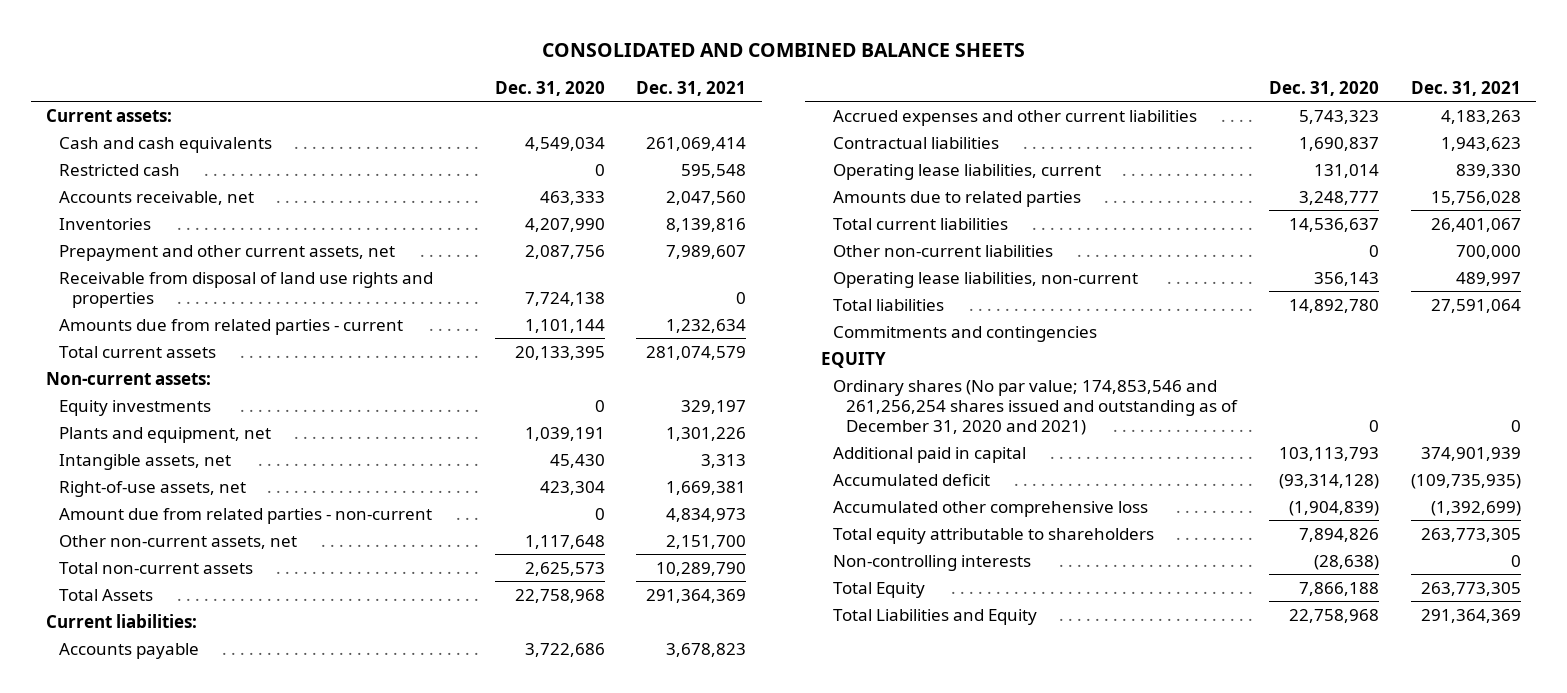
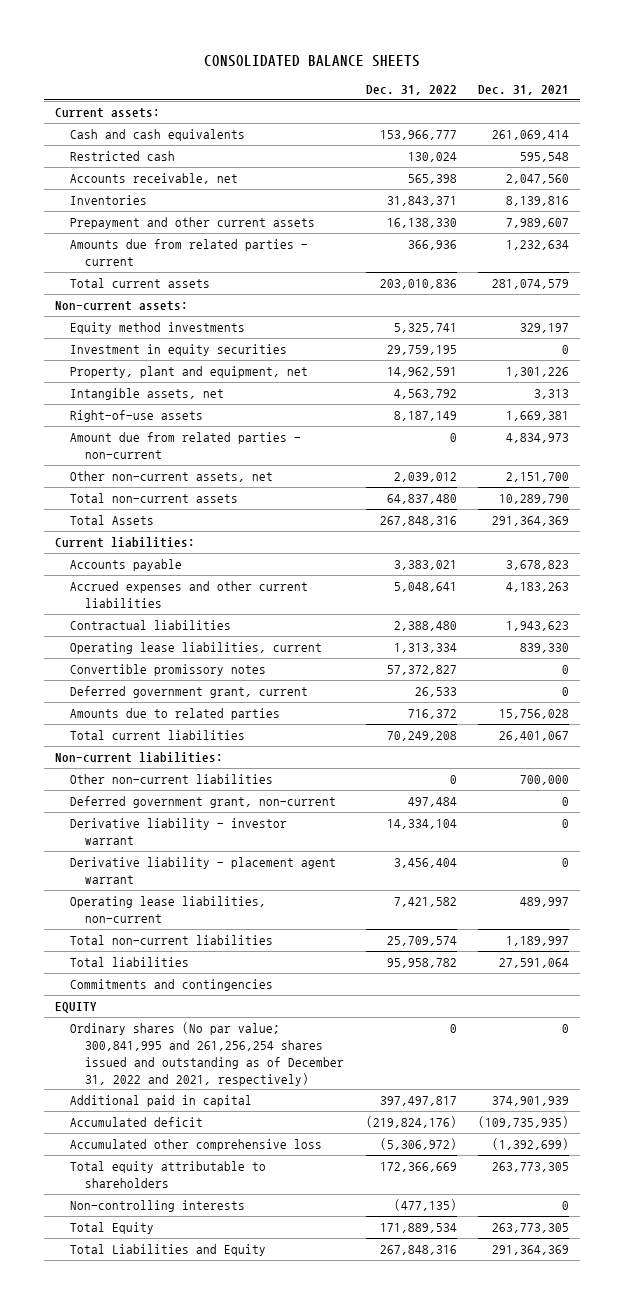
- CONSOLIDATED AND COMBINED BALANCE SHEETS
+ CONSOLIDATED BALANCE SHEETS
- | Dec. 31, 2020 | Dec. 31, 2021
+ | Dec. 31, 2022 | Dec. 31, 2021
- Prepayment and other current assets, net | 2,087,756 | 7,989,607
- Receivable from disposal of land use rights and properties | 7,724,138 | 0
+ Prepayment and other current assets | 16,138,330 | 7,989,607
- Equity investments | 0 | 329,197
- Plants and equipment, net | 1,039,191 | 1,301,226
+ Equity method investments | 5,325,741 | 329,197
+ Investment in equity securities | 29,759,195 | 0
+ Property, plant and equipment, net | 14,962,591 | 1,301,226
- Right-of-use assets, net | 423,304 | 1,669,381
+ Right-of-use assets | 8,187,149 | 1,669,381
+ Convertible promissory notes | 57,372,827 | 0
+ Deferred government grant, current | 26,533 | 0
+ Non-current liabilities:
+ Deferred government grant, non-current | 497,484 | 0
+ Derivative liability - investor warrant | 14,334,104 | 0
+ Derivative liability - placement agent warrant | 3,456,404 | 0
+ Total non-current liabilities | 25,709,574 | 1,189,997
- Ordinary shares (No par value; 174,853,546 and 261,256,254 shares issued and outstanding as of December 31, 2020 and 2021) | 0 | 0
+ Ordinary shares (No par value; 300,841,995 and 261,256,254 shares issued and outstanding as of December 31, 2022 and 2021, respectively) | 0 | 0

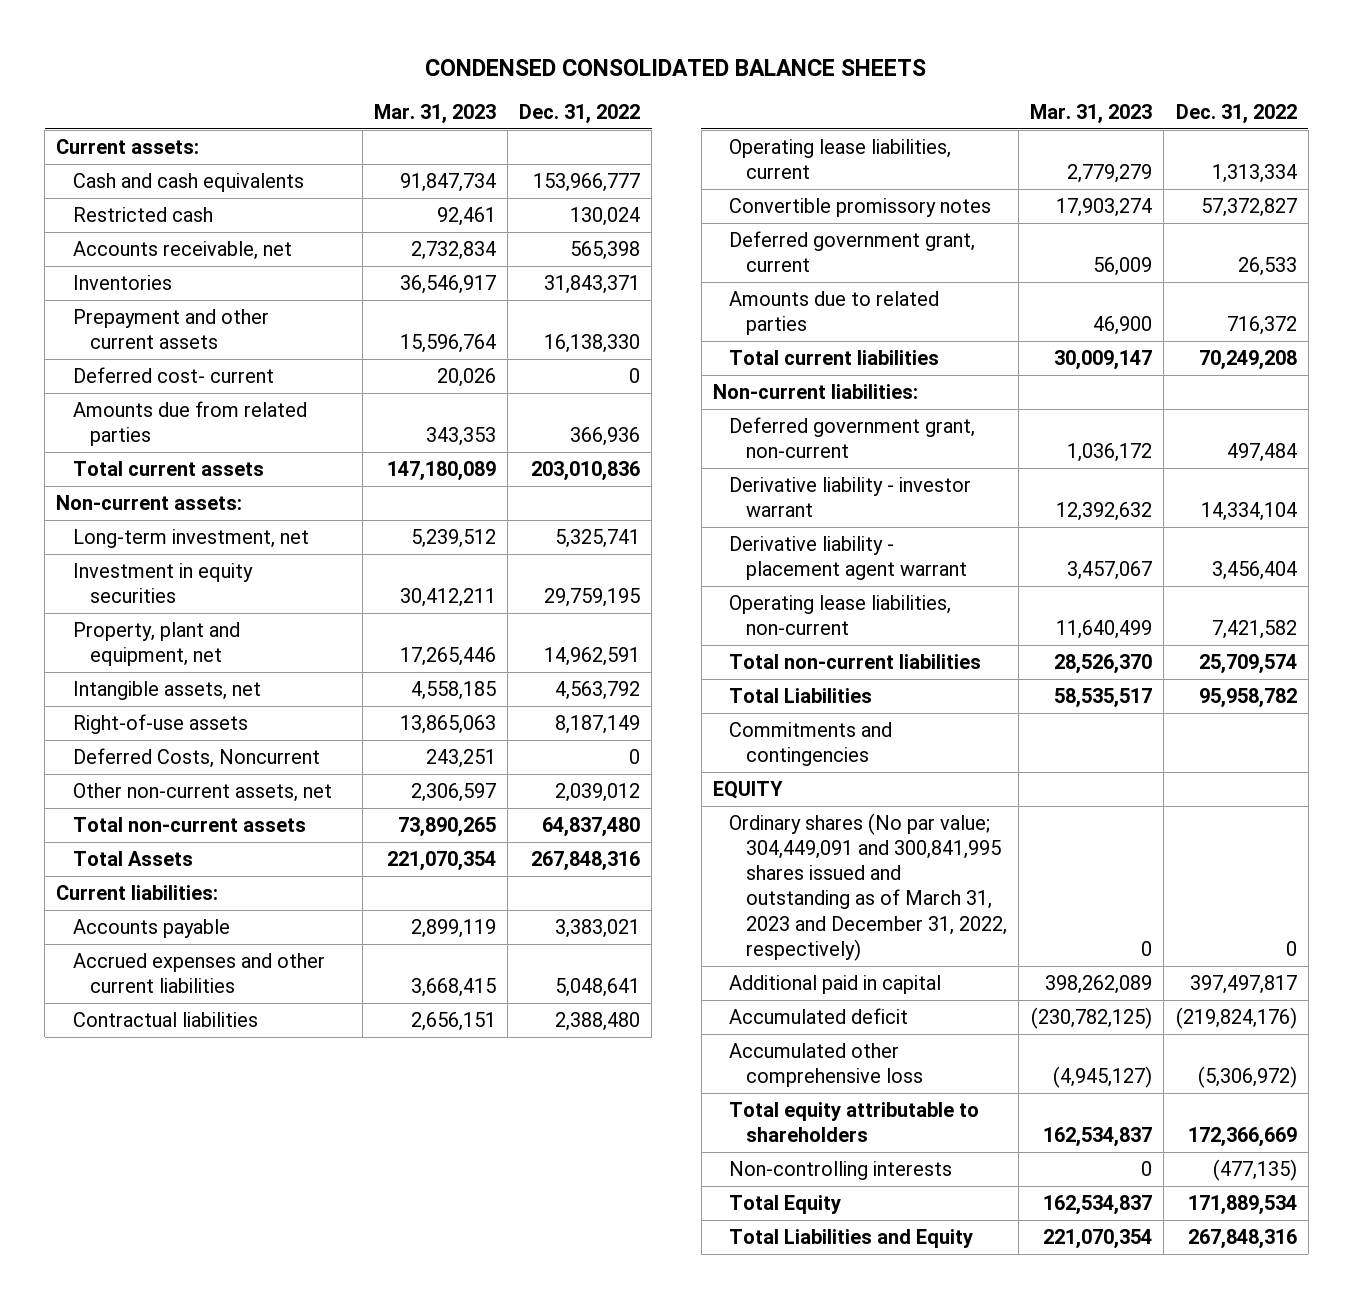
- CONSOLIDATED BALANCE SHEETS
+ CONDENSED CONSOLIDATED BALANCE SHEETS
- | Dec. 31, 2022 | Dec. 31, 2021
+ | Mar. 31, 2023 | Dec. 31, 2022
- Amounts due from related parties - current | 366,936 | 1,232,634
+ Deferred cost- current | 20,026 | 0
+ Amounts due from related parties | 343,353 | 366,936
- Equity method investments | 5,325,741 | 329,197
+ Long-term investment, net | 5,239,512 | 5,325,741
- Amount due from related parties - non-current | 0 | 4,834,973
+ Deferred Costs, Noncurrent | 243,251 | 0
- Other non-current liabilities | 0 | 700,000
- Total liabilities | 95,958,782 | 27,591,064
+ Total Liabilities | 58,535,517 | 95,958,782
- Ordinary shares (No par value; 300,841,995 and 261,256,254 shares issued and outstanding as of December 31, 2022 and 2021, respectively) | 0 | 0
+ Ordinary shares (No par value; 304,449,091 and 300,841,995 shares issued and outstanding as of March 31, 2023 and December 31, 2022, respectively) | 0 | 0

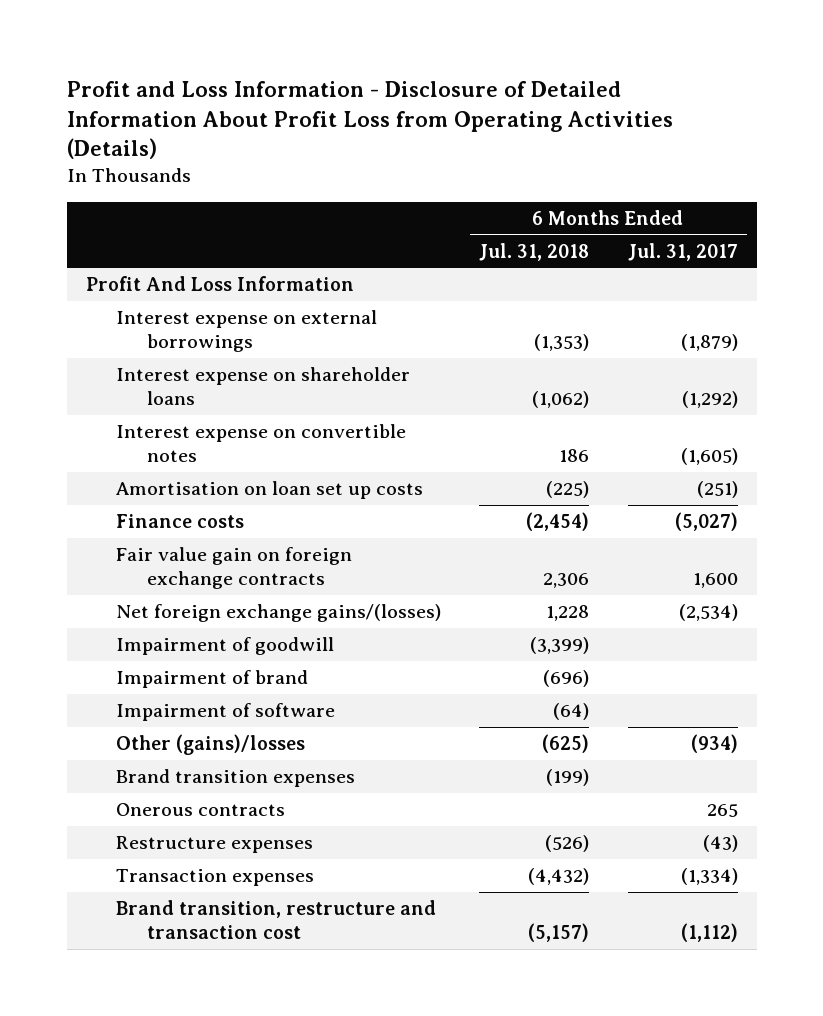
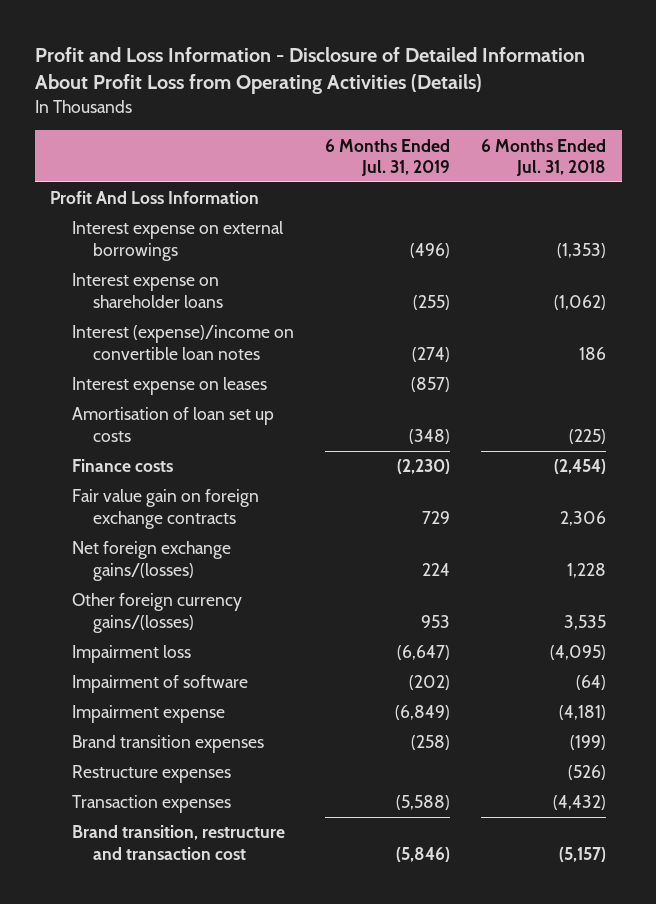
- | 6 Months Ended Jul. 31, 2018 | 6 Months Ended Jul. 31, 2017
+ | 6 Months Ended Jul. 31, 2019 | 6 Months Ended Jul. 31, 2018
- Interest expense on convertible notes | 186 | (1,605)
- Amortisation on loan set up costs | (225) | (251)
+ Interest (expense)/income on convertible loan notes | (274) | 186
+ Interest expense on leases | (857) |
+ Amortisation of loan set up costs | (348) | (225)
- Impairment of goodwill | (3,399) |
- Impairment of brand | (696) |
+ Other foreign currency gains/(losses) | 953 | 3,535
+ Impairment loss | (6,647) | (4,095)
- Other (gains)/losses | (625) | (934)
+ Impairment expense | (6,849) | (4,181)
- Onerous contracts | | 265

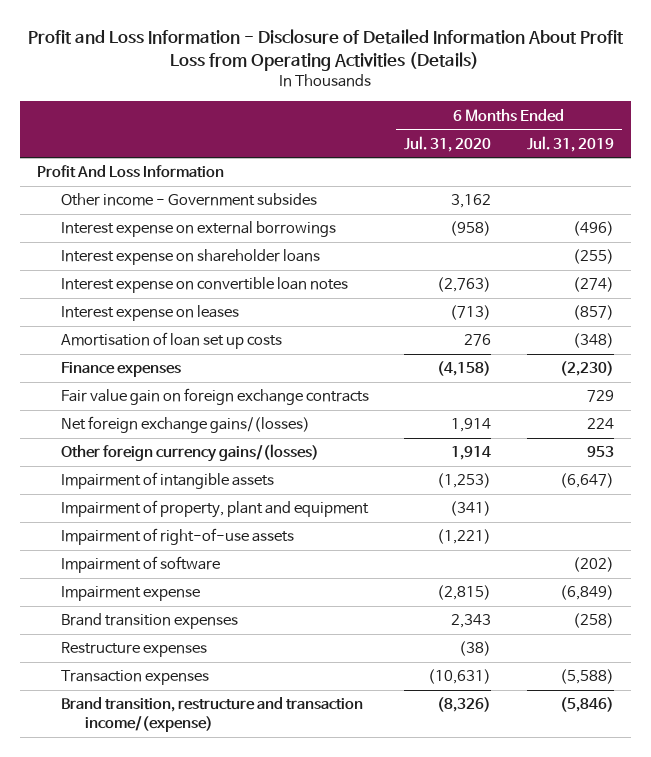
- | 6 Months Ended Jul. 31, 2019 | 6 Months Ended Jul. 31, 2018
+ | 6 Months Ended Jul. 31, 2020 | 6 Months Ended Jul. 31, 2019
+ Other income - Government subsides | 3,162 |
- Interest (expense)/income on convertible loan notes | (274) | 186
+ Interest expense on convertible loan notes | (2,763) | (274)
- Finance costs | (2,230) | (2,454)
+ Finance expenses | (4,158) | (2,230)
- Impairment loss | (6,647) | (4,095)
+ Impairment of intangible assets | (1,253) | (6,647)
+ Impairment of property, plant and equipment | (341) |
+ Impairment of right-of-use assets | (1,221) |
- Brand transition, restructure and transaction cost | (5,846) | (5,157)
+ Brand transition, restructure and transaction income/(expense) | (8,326) | (5,846)

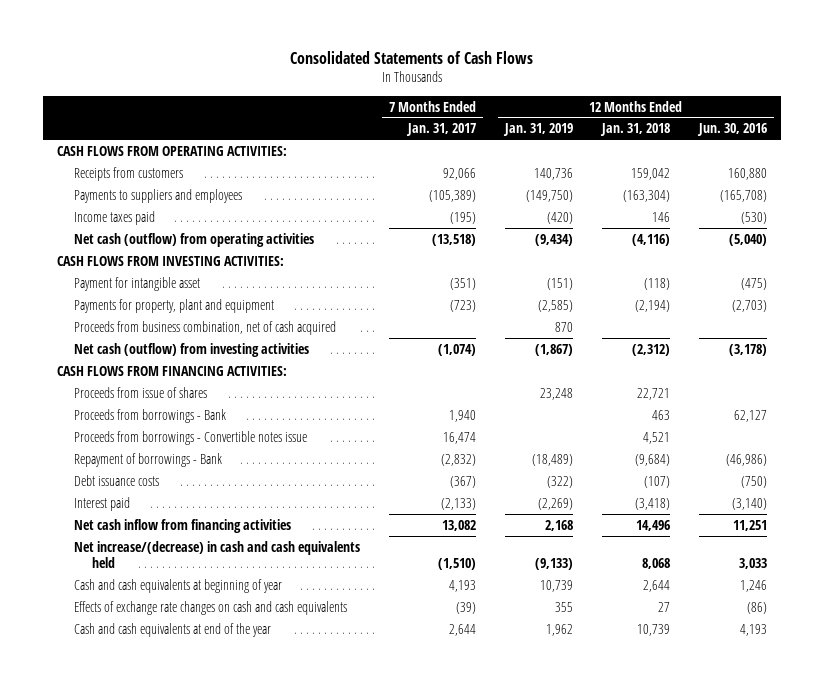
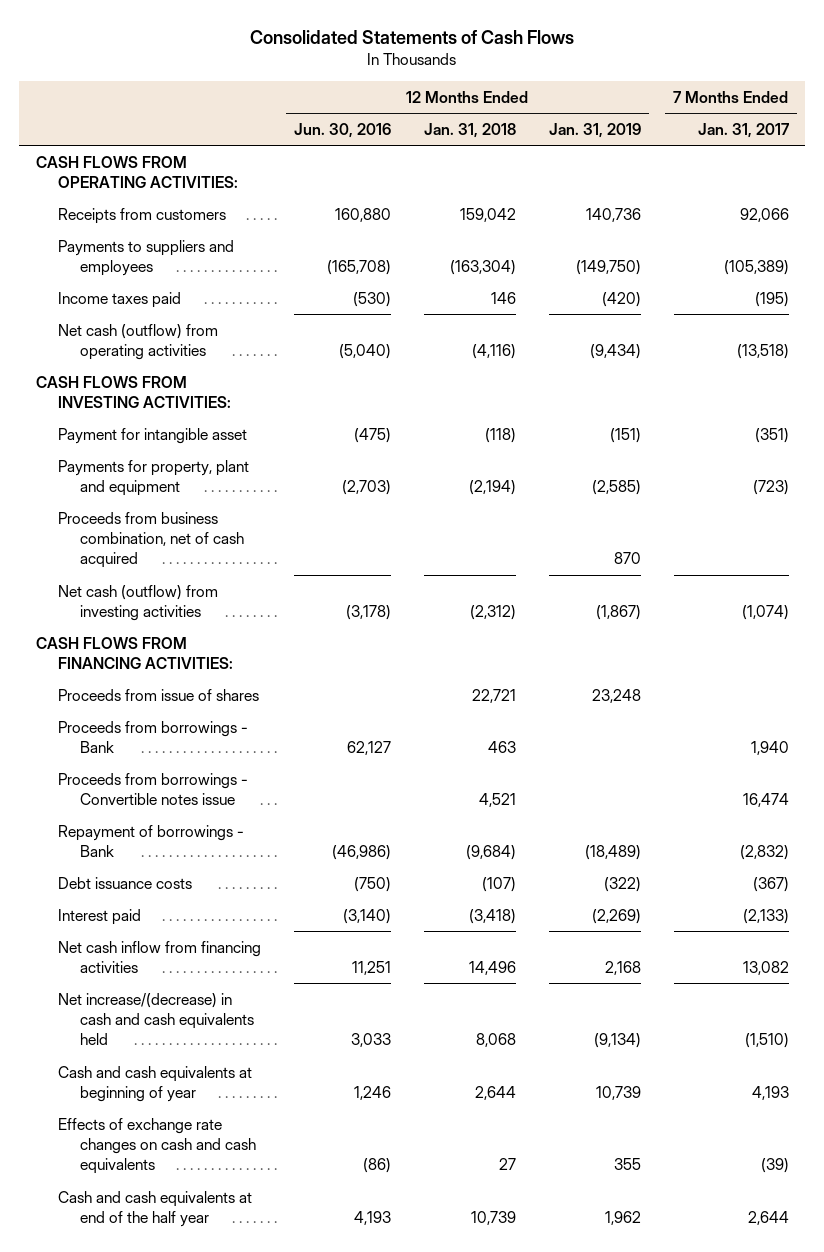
- | 7 Months Ended Jan. 31, 2017 | 12 Months Ended Jan. 31, 2019 | 12 Months Ended Jan. 31, 2018 | 12 Months Ended Jun. 30, 2016
+ | 12 Months Ended Jun. 30, 2016 | 12 Months Ended Jan. 31, 2018 | 12 Months Ended Jan. 31, 2019 | 7 Months Ended Jan. 31, 2017
- Net increase/(decrease) in cash and cash equivalents held | (1,510) | (9,133) | 8,068 | 3,033
+ Net increase/(decrease) in cash and cash equivalents held | 3,033 | 8,068 | (9,134) | (1,510)
- Cash and cash equivalents at end of the year | 2,644 | 1,962 | 10,739 | 4,193
+ Cash and cash equivalents at end of the half year | 4,193 | 10,739 | 1,962 | 2,644

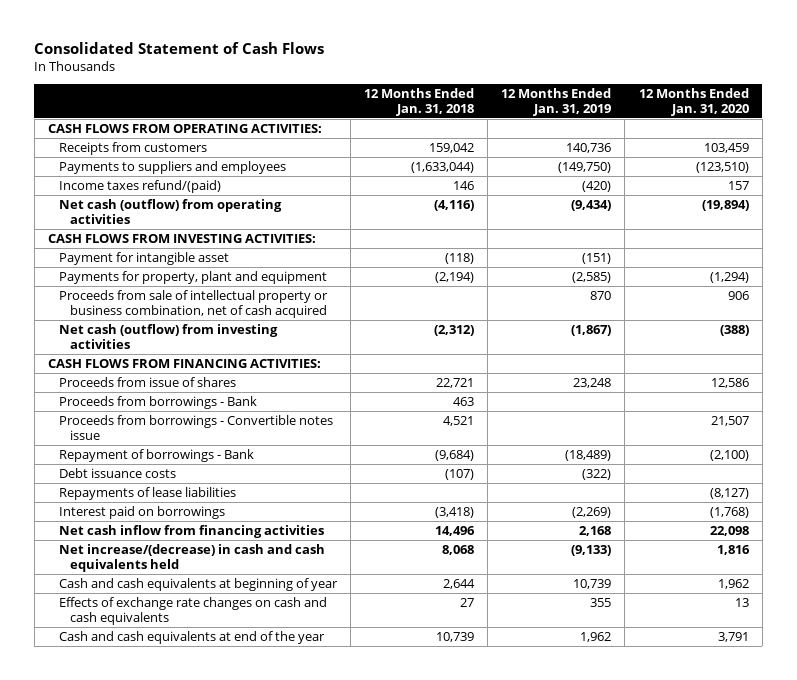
- Consolidated Statements of Cash Flows
+ Consolidated Statement of Cash Flows
- | 12 Months Ended Jun. 30, 2016 | 12 Months Ended Jan. 31, 2018 | 12 Months Ended Jan. 31, 2019 | 7 Months Ended Jan. 31, 2017
+ | 12 Months Ended Jan. 31, 2018 | 12 Months Ended Jan. 31, 2019 | 12 Months Ended Jan. 31, 2020
- Payments to suppliers and employees | (165,708) | (163,304) | (149,750) | (105,389)
- Income taxes paid | (530) | 146 | (420) | (195)
+ Payments to suppliers and employees | (1,633,044) | (149,750) | (123,510)
+ Income taxes refund/(paid) | 146 | (420) | 157
- Proceeds from business combination, net of cash acquired | | | 870 |
+ Proceeds from sale of intellectual property or business combination, net of cash acquired | | 870 | 906
- Interest paid | (3,140) | (3,418) | (2,269) | (2,133)
+ Repayments of lease liabilities | | | (8,127)
+ Interest paid on borrowings | (3,418) | (2,269) | (1,768)
- Net increase/(decrease) in cash and cash equivalents held | 3,033 | 8,068 | (9,134) | (1,510)
+ Net increase/(decrease) in cash and cash equivalents held | 8,068 | (9,133) | 1,816
- Cash and cash equivalents at end of the half year | 4,193 | 10,739 | 1,962 | 2,644
+ Cash and cash equivalents at end of the year | 10,739 | 1,962 | 3,791

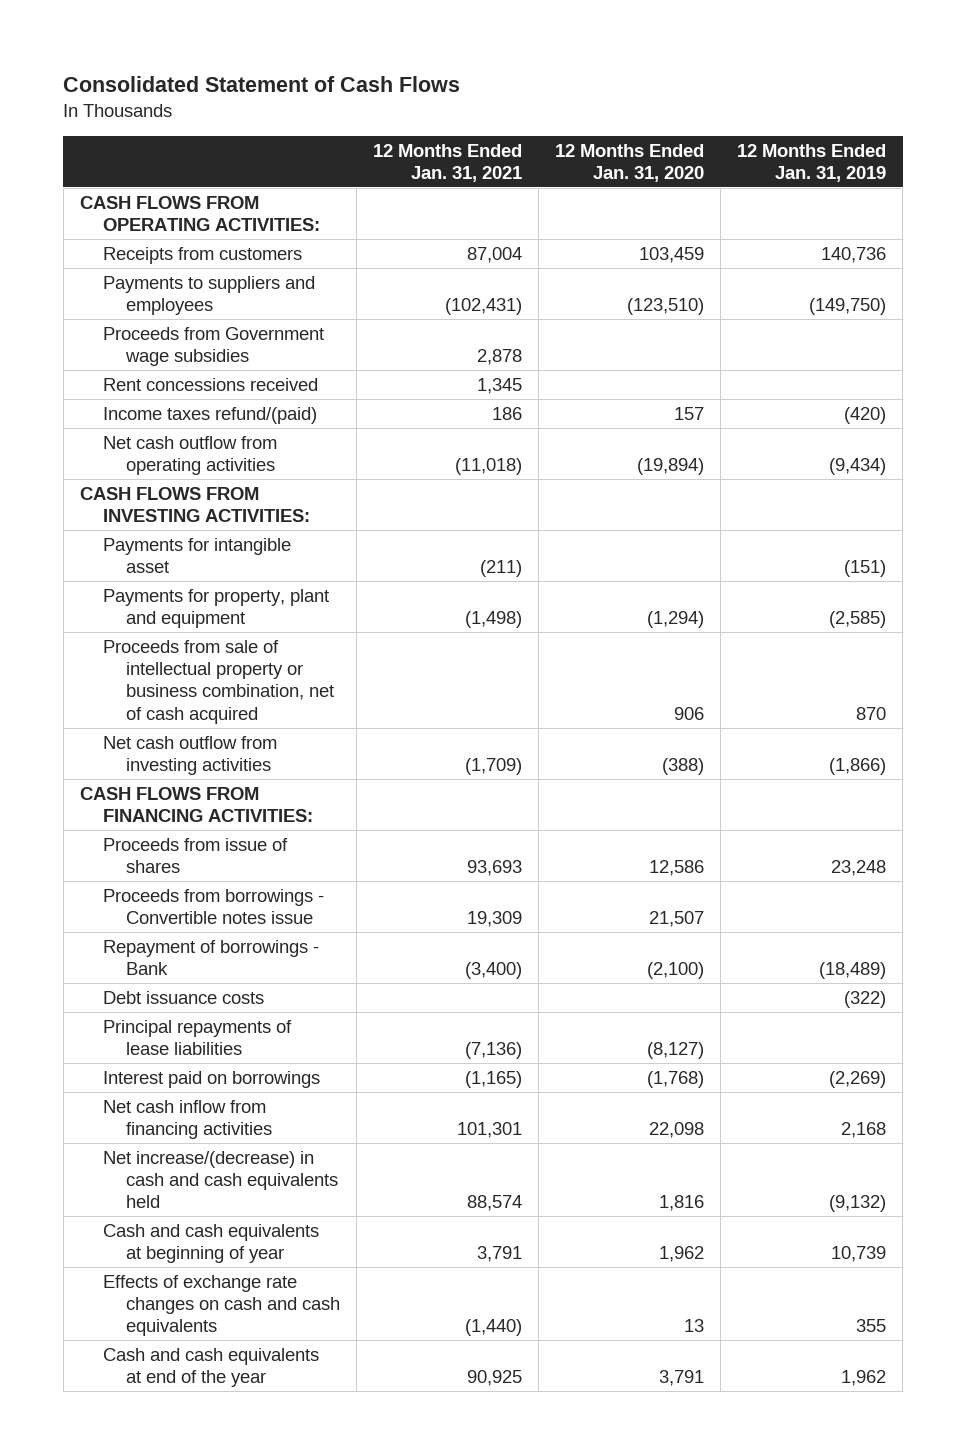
- | 12 Months Ended Jan. 31, 2018 | 12 Months Ended Jan. 31, 2019 | 12 Months Ended Jan. 31, 2020
+ | 12 Months Ended Jan. 31, 2021 | 12 Months Ended Jan. 31, 2020 | 12 Months Ended Jan. 31, 2019
+ Proceeds from Government wage subsidies | 2,878 | |
+ Rent concessions received | 1,345 | |
- Net cash (outflow) from operating activities | (4,116) | (9,434) | (19,894)
+ Net cash outflow from operating activities | (11,018) | (19,894) | (9,434)
- Payment for intangible asset | (118) | (151) |
+ Payments for intangible asset | (211) | | (151)
- Net cash (outflow) from investing activities | (2,312) | (1,867) | (388)
+ Net cash outflow from investing activities | (1,709) | (388) | (1,866)
- Proceeds from borrowings - Bank | 463 | |
- Repayments of lease liabilities | | | (8,127)
+ Principal repayments of lease liabilities | (7,136) | (8,127) |
- Net increase/(decrease) in cash and cash equivalents held | 8,068 | (9,133) | 1,816
+ Net increase/(decrease) in cash and cash equivalents held | 88,574 | 1,816 | (9,132)

